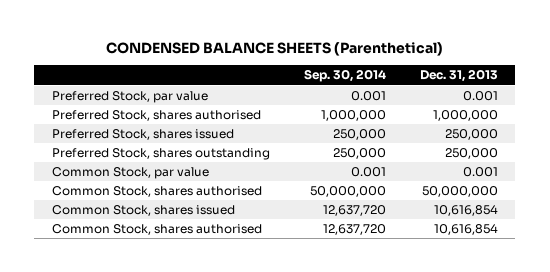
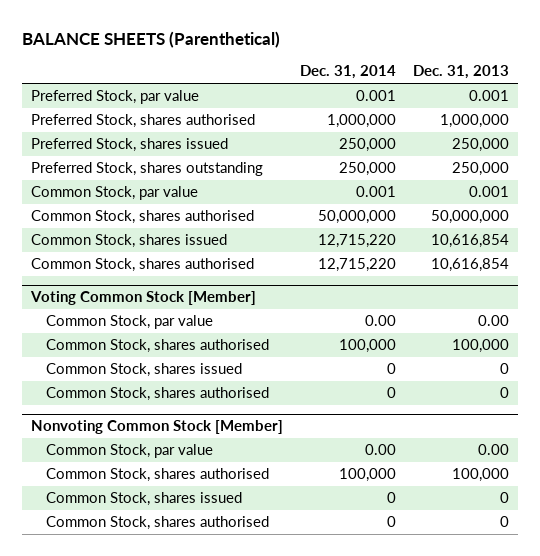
- CONDENSED BALANCE SHEETS (Parenthetical)
+ BALANCE SHEETS (Parenthetical)
- | Sep. 30, 2014 | Dec. 31, 2013
+ | Dec. 31, 2014 | Dec. 31, 2013
+ Voting Common Stock [Member]
+ Common Stock, par value | 0.00 | 0.00
+ Common Stock, shares authorised | 100,000 | 100,000
+ Common Stock, shares issued | 0 | 0
+ Common Stock, shares authorised | 0 | 0
+ Nonvoting Common Stock [Member]
+ Common Stock, par value | 0.00 | 0.00
+ Common Stock, shares authorised | 100,000 | 100,000
+ Common Stock, shares issued | 0 | 0
+ Common Stock, shares authorised | 0 | 0

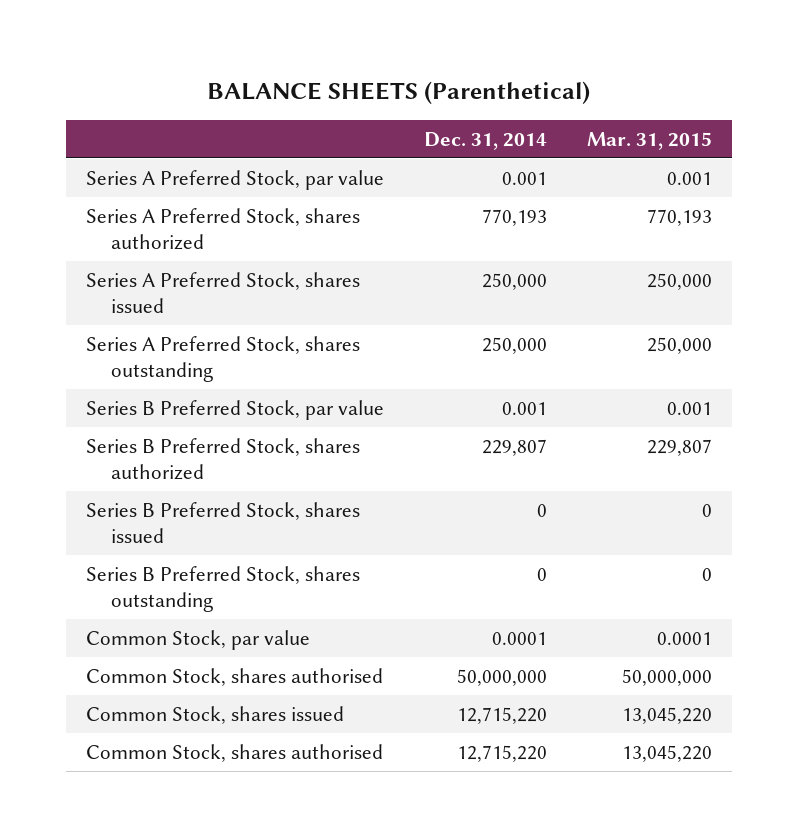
- | Dec. 31, 2014 | Dec. 31, 2013
+ | Dec. 31, 2014 | Mar. 31, 2015
- Preferred Stock, par value | 0.001 | 0.001
- Preferred Stock, shares authorised | 1,000,000 | 1,000,000
- Preferred Stock, shares issued | 250,000 | 250,000
- Preferred Stock, shares outstanding | 250,000 | 250,000
- Common Stock, par value | 0.001 | 0.001
+ Series A Preferred Stock, par value | 0.001 | 0.001
+ Series A Preferred Stock, shares authorized | 770,193 | 770,193
+ Series A Preferred Stock, shares issued | 250,000 | 250,000
+ Series A Preferred Stock, shares outstanding | 250,000 | 250,000
+ Series B Preferred Stock, par value | 0.001 | 0.001
+ Series B Preferred Stock, shares authorized | 229,807 | 229,807
+ Series B Preferred Stock, shares issued | 0 | 0
+ Series B Preferred Stock, shares outstanding | 0 | 0
+ Common Stock, par value | 0.0001 | 0.0001
- Voting Common Stock [Member]
- Common Stock, par value | 0.00 | 0.00
- Common Stock, shares authorised | 100,000 | 100,000
- Common Stock, shares issued | 0 | 0
- Common Stock, shares authorised | 0 | 0
- Nonvoting Common Stock [Member]
- Common Stock, par value | 0.00 | 0.00
- Common Stock, shares authorised | 100,000 | 100,000
- Common Stock, shares issued | 0 | 0
- Common Stock, shares authorised | 0 | 0

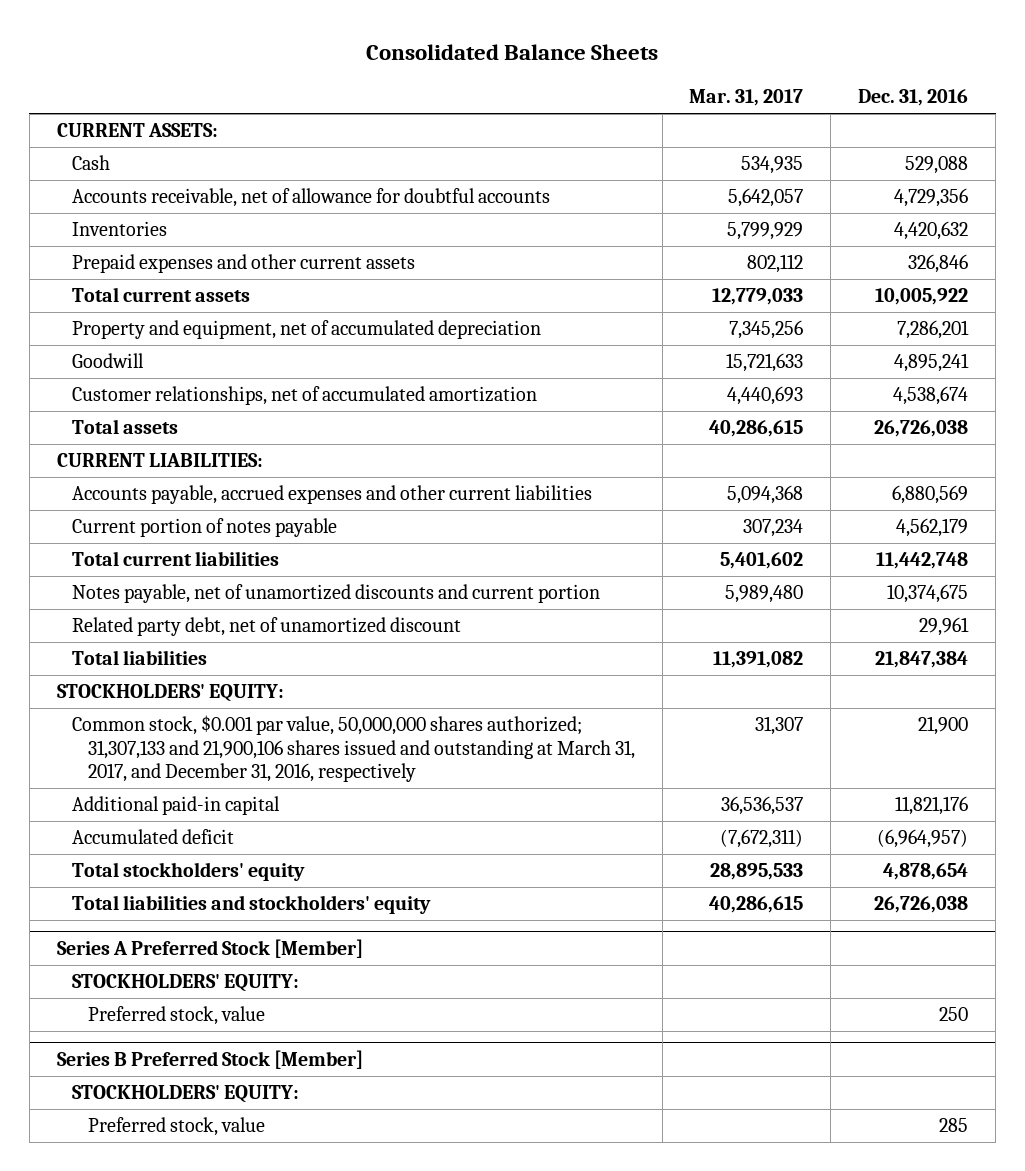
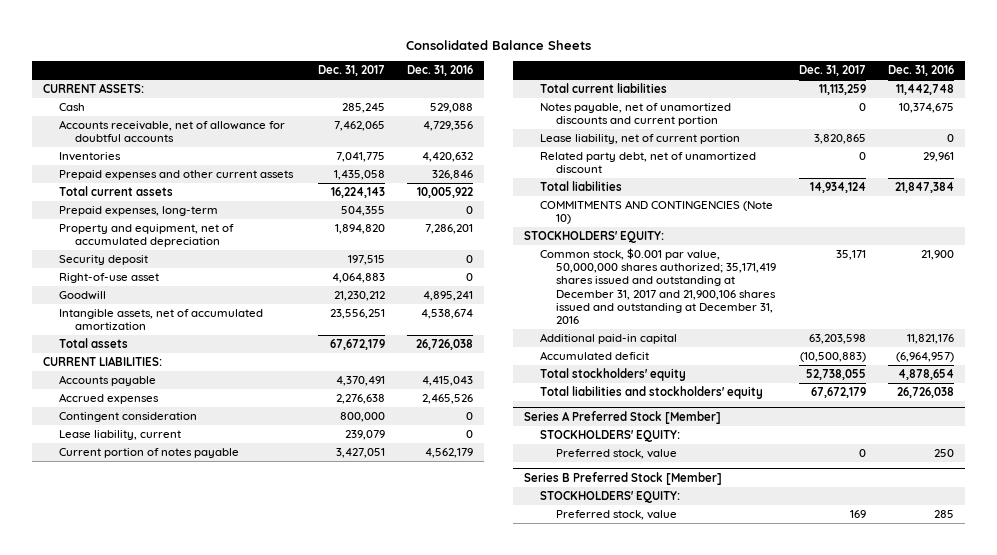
- | Mar. 31, 2017 | Dec. 31, 2016
+ | Dec. 31, 2017 | Dec. 31, 2016
+ Prepaid expenses, long-term | 504,355 | 0
+ Security deposit | 197,515 | 0
+ Right-of-use asset | 4,064,883 | 0
- Customer relationships, net of accumulated amortization | 4,440,693 | 4,538,674
+ Intangible assets, net of accumulated amortization | 23,556,251 | 4,538,674
- Accounts payable, accrued expenses and other current liabilities | 5,094,368 | 6,880,569
+ Accounts payable | 4,370,491 | 4,415,043
+ Accrued expenses | 2,276,638 | 2,465,526
+ Contingent consideration | 800,000 | 0
+ Lease liability, current | 239,079 | 0
+ Lease liability, net of current portion | 3,820,865 | 0
+ COMMITMENTS AND CONTINGENCIES (Note 10)
- Common stock, $0.001 par value, 50,000,000 shares authorized; 31,307,133 and 21,900,106 shares issued and outstanding at March 31, 2017, and December 31, 2016, respectively | 31,307 | 21,900
+ Common stock, $0.001 par value, 50,000,000 shares authorized; 35,171,419 shares issued and outstanding at December 31, 2017 and 21,900,106 shares issued and outstanding at December 31, 2016 | 35,171 | 21,900

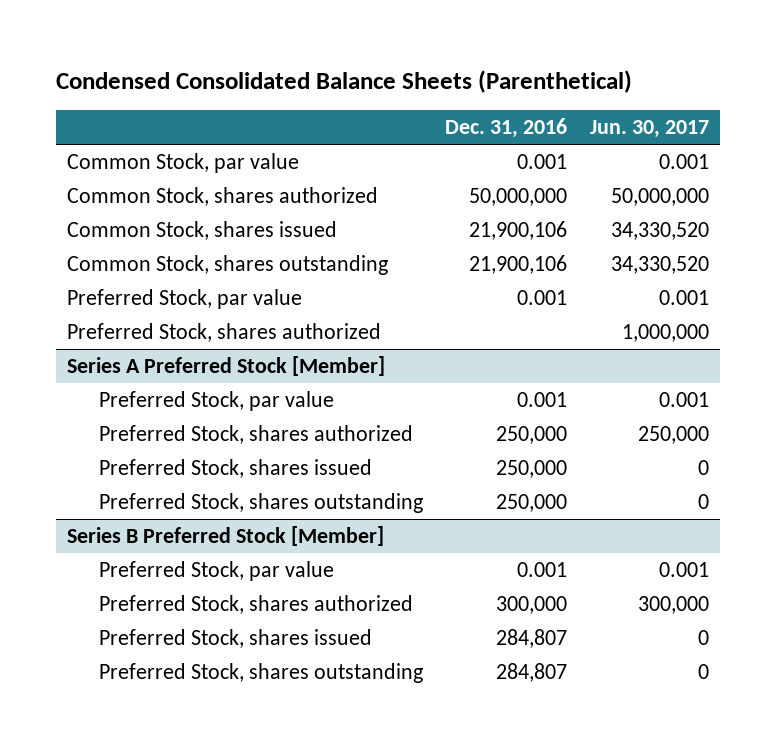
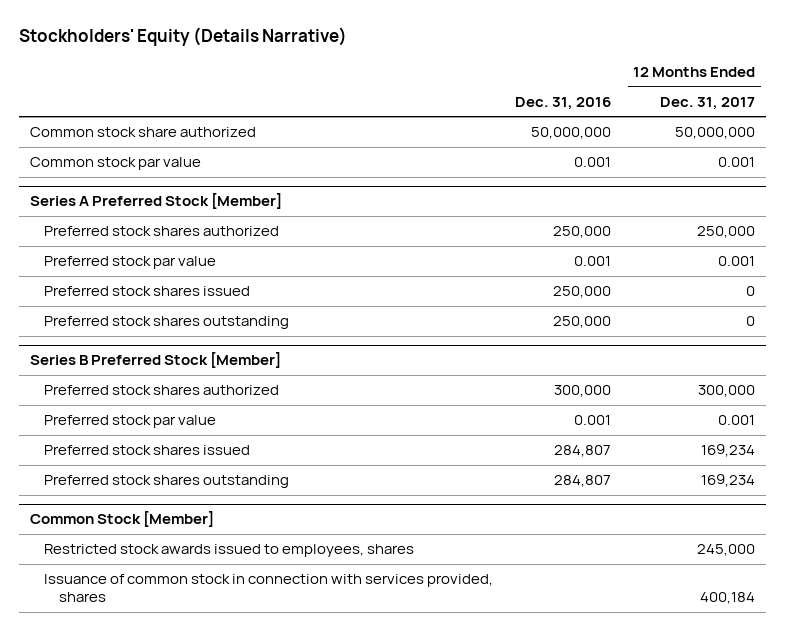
- Condensed Consolidated Balance Sheets (Parenthetical)
+ Stockholders' Equity (Details Narrative)
- | Dec. 31, 2016 | Jun. 30, 2017
+ | Dec. 31, 2016 | 12 Months Ended Dec. 31, 2017
- Common Stock, par value | 0.001 | 0.001
- Common Stock, shares authorized | 50,000,000 | 50,000,000
- Common Stock, shares issued | 21,900,106 | 34,330,520
- Common Stock, shares outstanding | 21,900,106 | 34,330,520
- Preferred Stock, par value | 0.001 | 0.001
- Preferred Stock, shares authorized | | 1,000,000
+ Common stock share authorized | 50,000,000 | 50,000,000
+ Common stock par value | 0.001 | 0.001
@ Series A Preferred Stock [Member]
- Preferred Stock, par value | 0.001 | 0.001
- Preferred Stock, shares authorized | 250,000 | 250,000
- Preferred Stock, shares issued | 250,000 | 0
- Preferred Stock, shares outstanding | 250,000 | 0
+ Preferred stock shares authorized | 250,000 | 250,000
+ Preferred stock par value | 0.001 | 0.001
+ Preferred stock shares issued | 250,000 | 0
+ Preferred stock shares outstanding | 250,000 | 0
@ Series B Preferred Stock [Member]
- Preferred Stock, par value | 0.001 | 0.001
- Preferred Stock, shares authorized | 300,000 | 300,000
- Preferred Stock, shares issued | 284,807 | 0
- Preferred Stock, shares outstanding | 284,807 | 0
+ Preferred stock shares authorized | 300,000 | 300,000
+ Preferred stock par value | 0.001 | 0.001
+ Preferred stock shares issued | 284,807 | 169,234
+ Preferred stock shares outstanding | 284,807 | 169,234
+ Common Stock [Member]
+ Restricted stock awards issued to employees, shares | | 245,000
+ Issuance of common stock in connection with services provided, shares | | 400,184

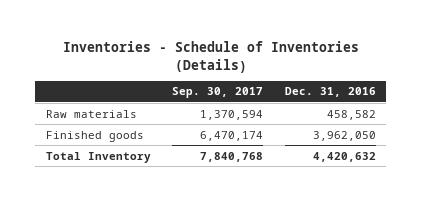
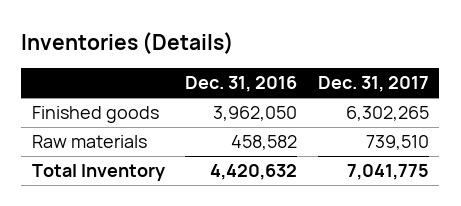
- Inventories - Schedule of Inventories (Details)
+ Inventories (Details)
- | Sep. 30, 2017 | Dec. 31, 2016
+ | Dec. 31, 2016 | Dec. 31, 2017
moved down: Raw materials | 458,582 | 739,510

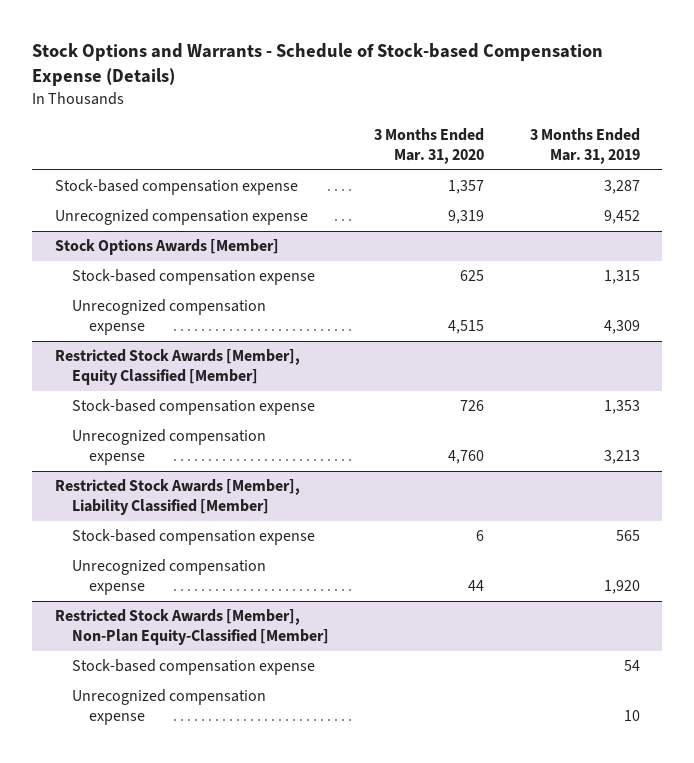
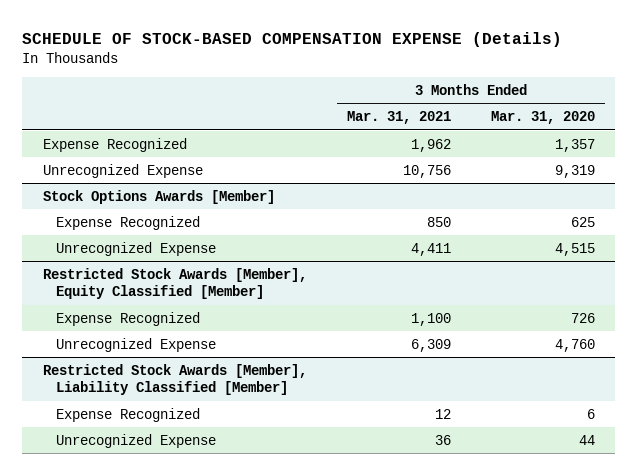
- Stock Options and Warrants - Schedule of Stock-based Compensation Expense (Details)
+ SCHEDULE OF STOCK-BASED COMPENSATION EXPENSE (Details)
- | 3 Months Ended Mar. 31, 2020 | 3 Months Ended Mar. 31, 2019
+ | 3 Months Ended Mar. 31, 2021 | 3 Months Ended Mar. 31, 2020
- Stock-based compensation expense | 1,357 | 3,287
- Unrecognized compensation expense | 9,319 | 9,452
+ Expense Recognized | 1,962 | 1,357
+ Unrecognized Expense | 10,756 | 9,319
@ Stock Options Awards [Member]
- Stock-based compensation expense | 625 | 1,315
- Unrecognized compensation expense | 4,515 | 4,309
+ Expense Recognized | 850 | 625
+ Unrecognized Expense | 4,411 | 4,515
@ Restricted Stock Awards [Member], Equity Classified [Member]
- Stock-based compensation expense | 726 | 1,353
- Unrecognized compensation expense | 4,760 | 3,213
+ Expense Recognized | 1,100 | 726
+ Unrecognized Expense | 6,309 | 4,760
@ Restricted Stock Awards [Member], Liability Classified [Member]
- Stock-based compensation expense | 6 | 565
- Unrecognized compensation expense | 44 | 1,920
- Restricted Stock Awards [Member], Non-Plan Equity-Classified [Member]
- Stock-based compensation expense | | 54
- Unrecognized compensation expense | | 10
@ Restricted Stock Awards [Member], Liability Classified [Member]
+ Expense Recognized | 12 | 6
+ Unrecognized Expense | 36 | 44

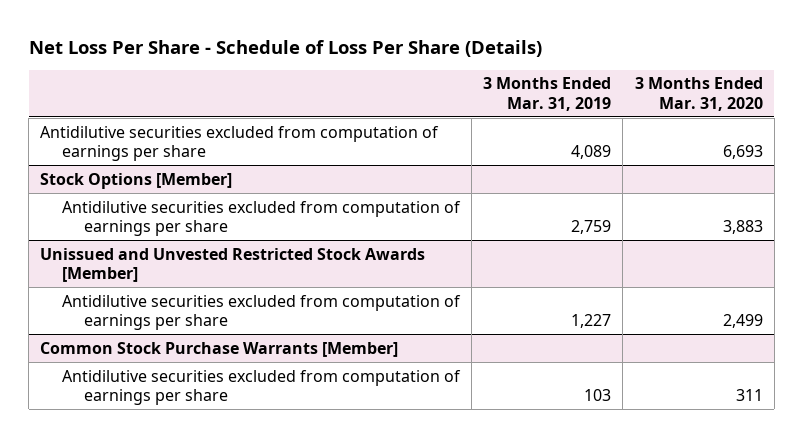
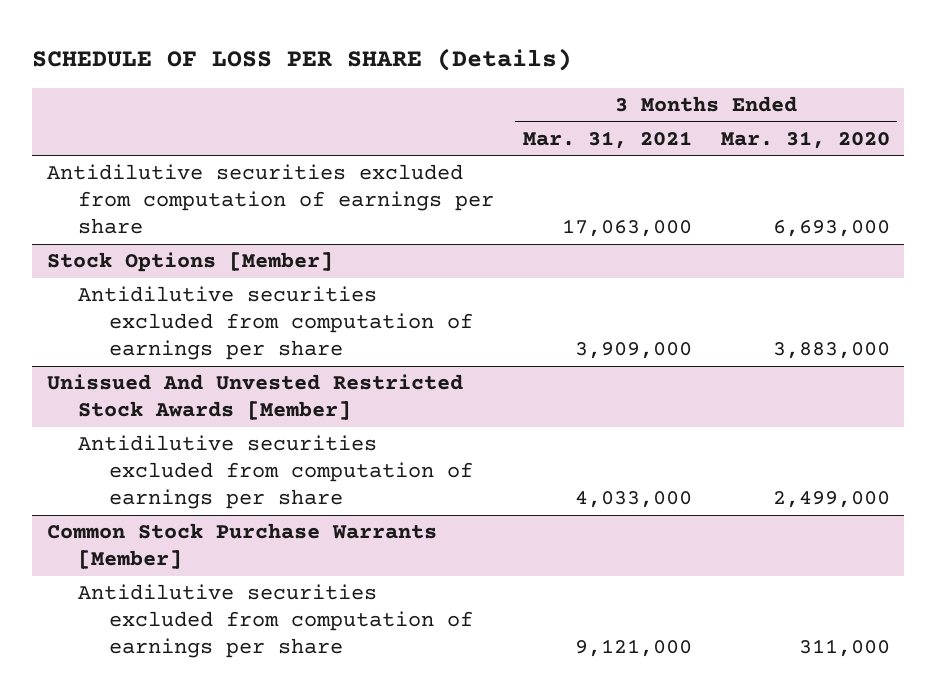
- Net Loss Per Share - Schedule of Loss Per Share (Details)
+ SCHEDULE OF LOSS PER SHARE (Details)
- | 3 Months Ended Mar. 31, 2019 | 3 Months Ended Mar. 31, 2020
+ | 3 Months Ended Mar. 31, 2021 | 3 Months Ended Mar. 31, 2020
- Antidilutive securities excluded from computation of earnings per share | 4,089 | 6,693
+ Antidilutive securities excluded from computation of earnings per share | 17,063,000 | 6,693,000
@ Stock Options [Member]
- Antidilutive securities excluded from computation of earnings per share | 2,759 | 3,883
- Unissued and Unvested Restricted Stock Awards [Member]
- Antidilutive securities excluded from computation of earnings per share | 1,227 | 2,499
@ Stock Options [Member]
+ Antidilutive securities excluded from computation of earnings per share | 3,909,000 | 3,883,000
+ Unissued And Unvested Restricted Stock Awards [Member]
+ Antidilutive securities excluded from computation of earnings per share | 4,033,000 | 2,499,000
@ Common Stock Purchase Warrants [Member]
- Antidilutive securities excluded from computation of earnings per share | 103 | 311
+ Antidilutive securities excluded from computation of earnings per share | 9,121,000 | 311,000

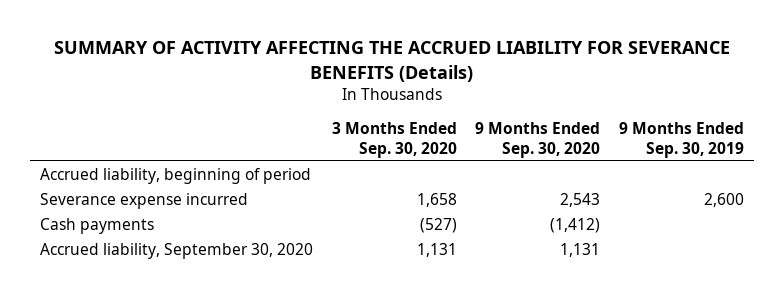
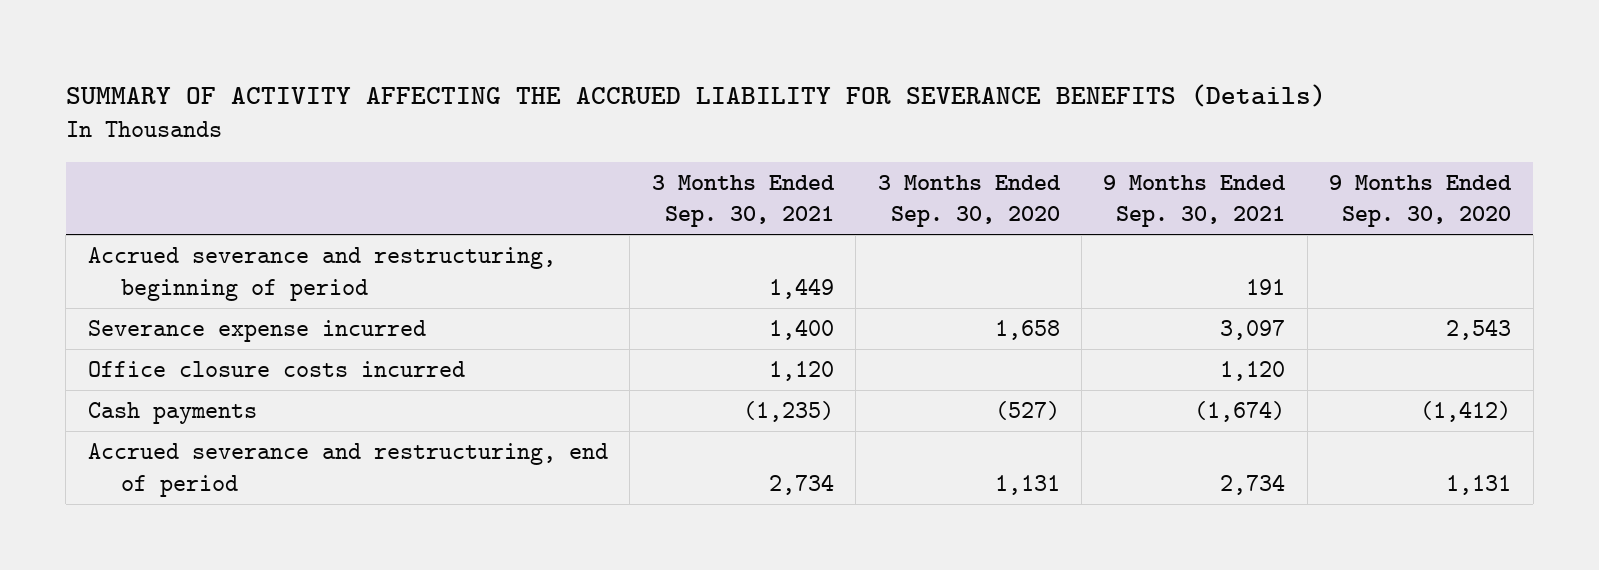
- | 3 Months Ended Sep. 30, 2020 | 9 Months Ended Sep. 30, 2020 | 9 Months Ended Sep. 30, 2019
+ | 3 Months Ended Sep. 30, 2021 | 3 Months Ended Sep. 30, 2020 | 9 Months Ended Sep. 30, 2021 | 9 Months Ended Sep. 30, 2020
- Accrued liability, beginning of period
+ Accrued severance and restructuring, beginning of period | 1,449 | | 191 |
+ Office closure costs incurred | 1,120 | | 1,120 |
- Accrued liability, September 30, 2020 | 1,131 | 1,131 |
+ Accrued severance and restructuring, end of period | 2,734 | 1,131 | 2,734 | 1,131

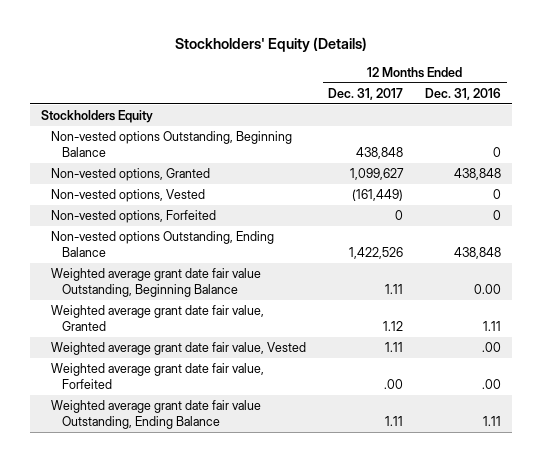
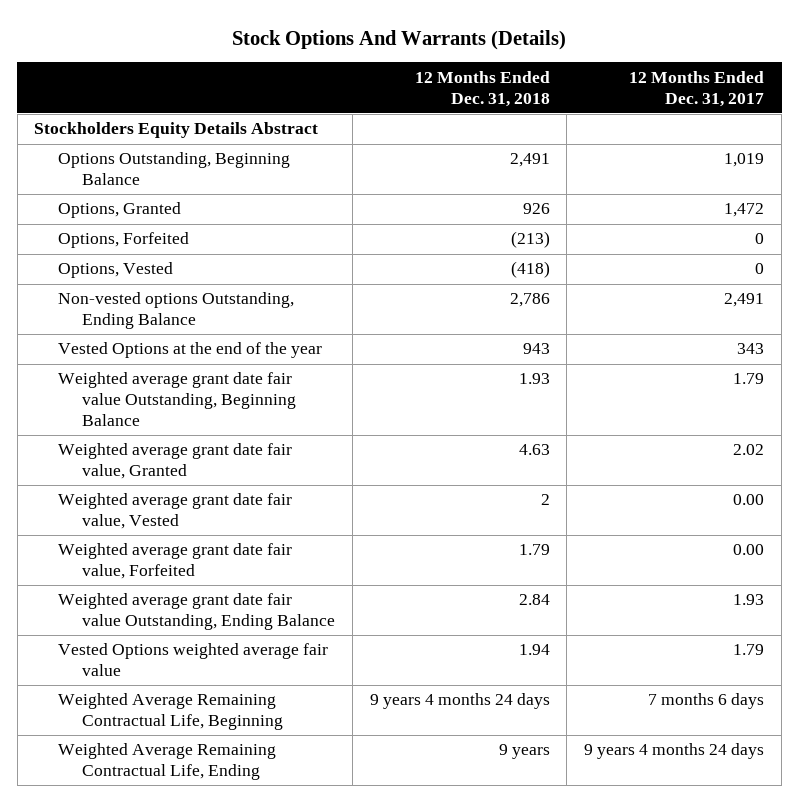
- Stockholders' Equity (Details)
+ Stock Options And Warrants (Details)
- | 12 Months Ended Dec. 31, 2017 | 12 Months Ended Dec. 31, 2016
+ | 12 Months Ended Dec. 31, 2018 | 12 Months Ended Dec. 31, 2017
- Stockholders Equity
- Non-vested options Outstanding, Beginning Balance | 438,848 | 0
- Non-vested options, Granted | 1,099,627 | 438,848
- Non-vested options, Vested | (161,449) | 0
- Non-vested options, Forfeited | 0 | 0
- Non-vested options Outstanding, Ending Balance | 1,422,526 | 438,848
- Weighted average grant date fair value Outstanding, Beginning Balance | 1.11 | 0.00
- Weighted average grant date fair value, Granted | 1.12 | 1.11
- Weighted average grant date fair value, Vested | 1.11 | .00
- Weighted average grant date fair value, Forfeited | .00 | .00
- Weighted average grant date fair value Outstanding, Ending Balance | 1.11 | 1.11
+ Stockholders Equity Details Abstract
+ Options Outstanding, Beginning Balance | 2,491 | 1,019
+ Options, Granted | 926 | 1,472
+ Options, Forfeited | (213) | 0
+ Options, Vested | (418) | 0
+ Non-vested options Outstanding, Ending Balance | 2,786 | 2,491
+ Vested Options at the end of the year | 943 | 343
+ Weighted average grant date fair value Outstanding, Beginning Balance | 1.93 | 1.79
+ Weighted average grant date fair value, Granted | 4.63 | 2.02
+ Weighted average grant date fair value, Vested | 2 | 0.00
+ Weighted average grant date fair value, Forfeited | 1.79 | 0.00
+ Weighted average grant date fair value Outstanding, Ending Balance | 2.84 | 1.93
+ Vested Options weighted average fair value | 1.94 | 1.79
+ Weighted Average Remaining Contractual Life, Beginning | 9 years 4 months 24 days | 7 months 6 days
+ Weighted Average Remaining Contractual Life, Ending | 9 years | 9 years 4 months 24 days

